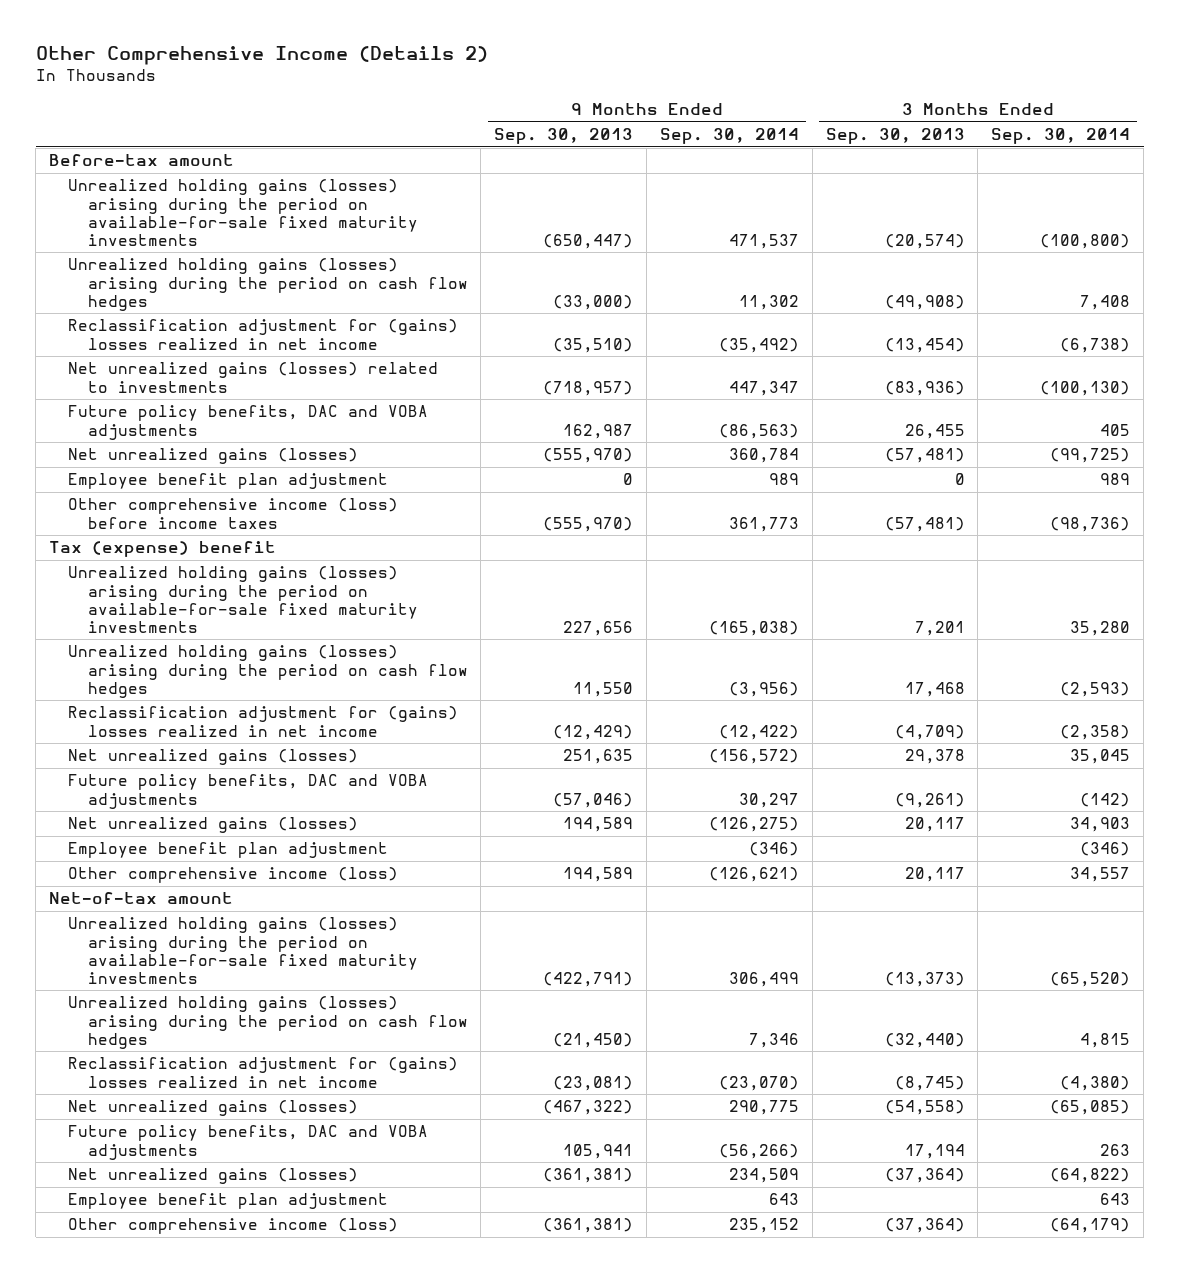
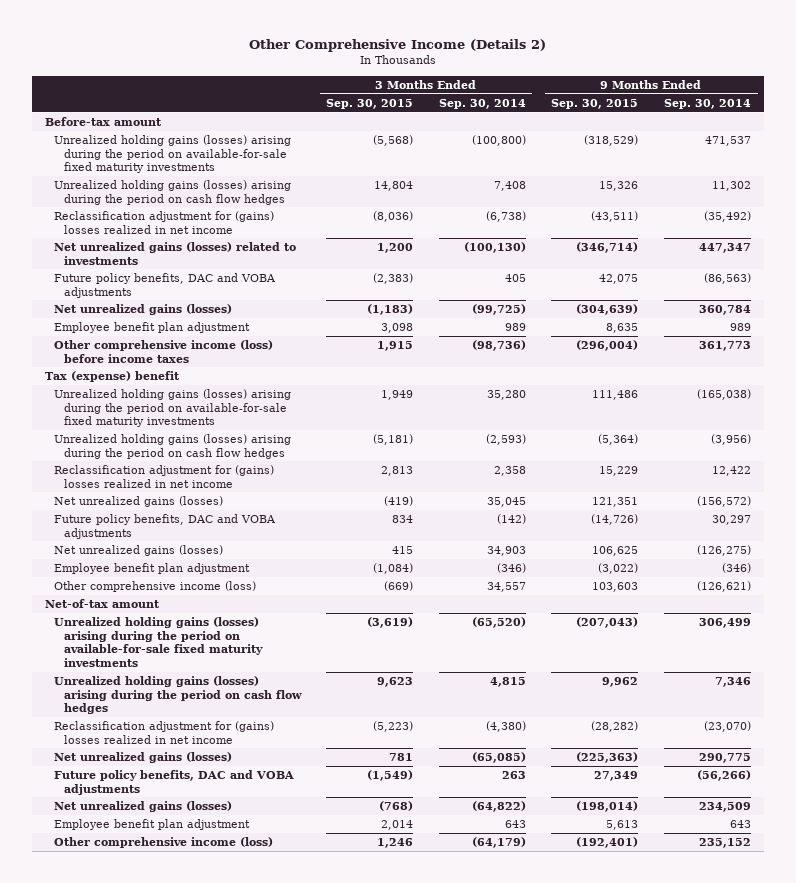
- | 9 Months Ended Sep. 30, 2013 | 9 Months Ended Sep. 30, 2014 | 3 Months Ended Sep. 30, 2013 | 3 Months Ended Sep. 30, 2014
+ | 3 Months Ended Sep. 30, 2015 | 3 Months Ended Sep. 30, 2014 | 9 Months Ended Sep. 30, 2015 | 9 Months Ended Sep. 30, 2014
- Reclassification adjustment for (gains) losses realized in net income | (12,429) | (12,422) | (4,709) | (2,358)
+ Reclassification adjustment for (gains) losses realized in net income | 2,813 | 2,358 | 15,229 | 12,422

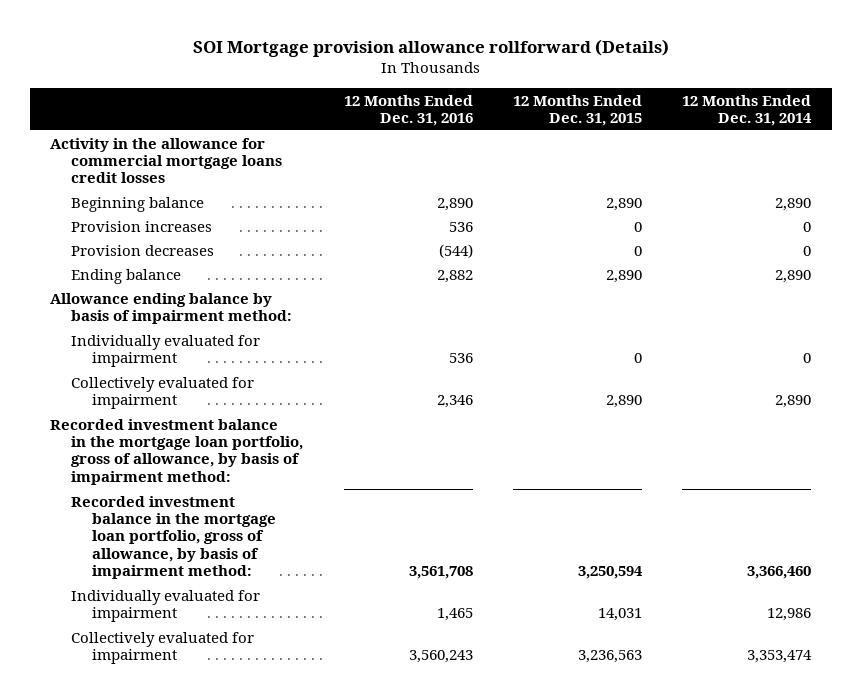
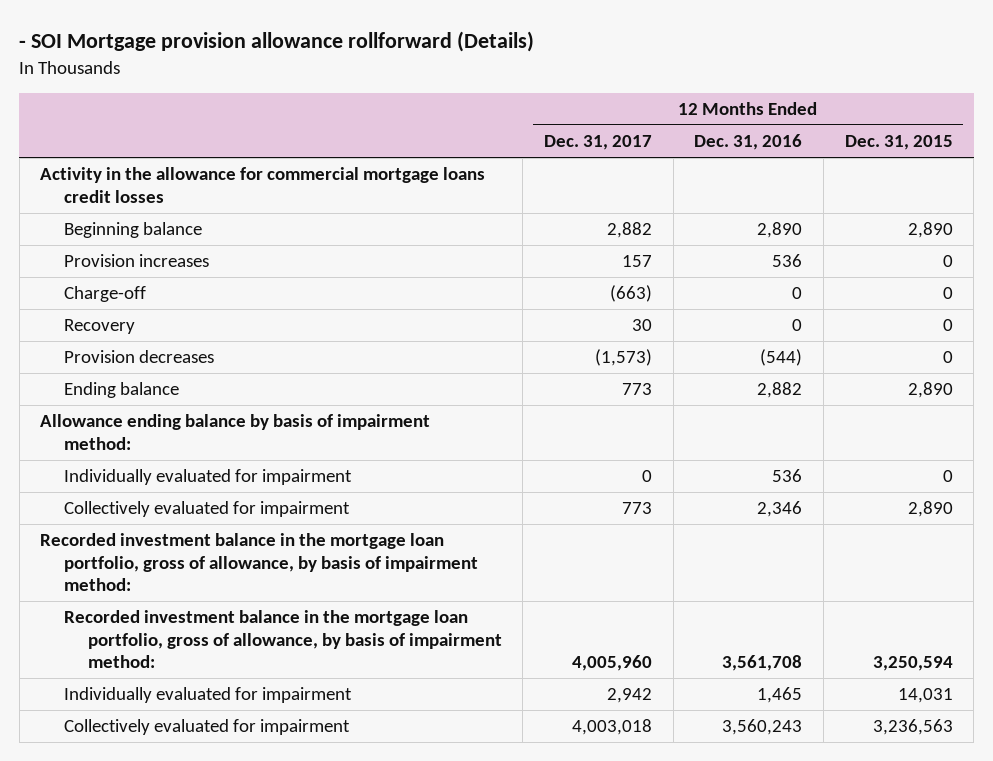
- SOI Mortgage provision allowance rollforward (Details)
+ - SOI Mortgage provision allowance rollforward (Details)
- | 12 Months Ended Dec. 31, 2016 | 12 Months Ended Dec. 31, 2015 | 12 Months Ended Dec. 31, 2014
+ | 12 Months Ended Dec. 31, 2017 | 12 Months Ended Dec. 31, 2016 | 12 Months Ended Dec. 31, 2015
+ Charge-off | (663) | 0 | 0
+ Recovery | 30 | 0 | 0

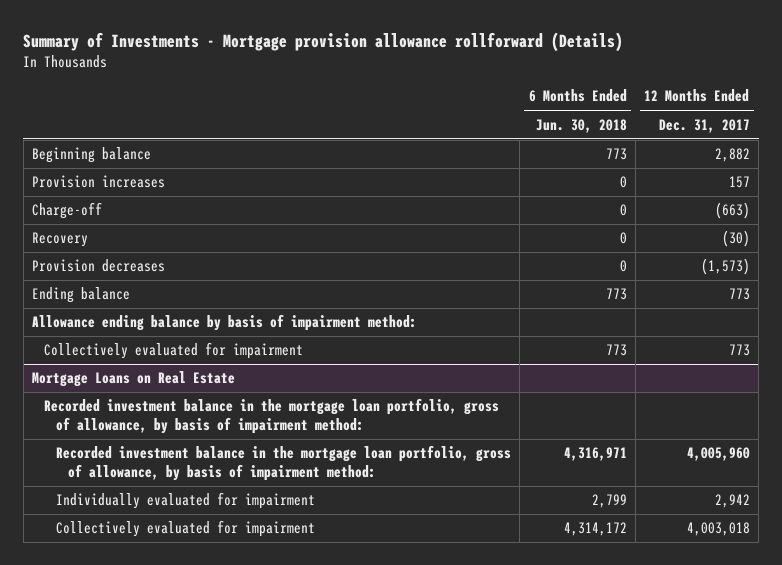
- - SOI Mortgage provision allowance rollforward (Details)
+ Summary of Investments - Mortgage provision allowance rollforward (Details)
- | 12 Months Ended Dec. 31, 2017 | 12 Months Ended Dec. 31, 2016 | 12 Months Ended Dec. 31, 2015
+ | 6 Months Ended Jun. 30, 2018 | 12 Months Ended Dec. 31, 2017
- Activity in the allowance for commercial mortgage loans credit losses
- Recovery | 30 | 0 | 0
+ Recovery | 0 | (30)
- Individually evaluated for impairment | 0 | 536 | 0
+ Mortgage Loans on Real Estate

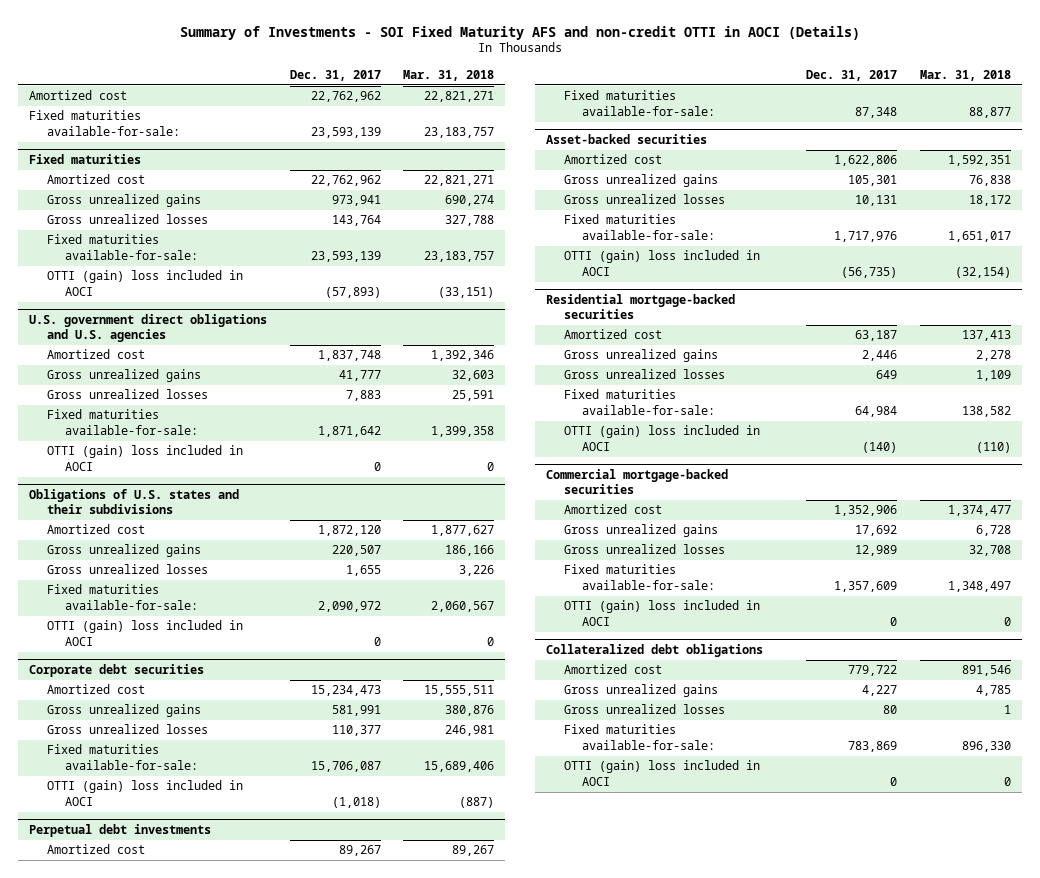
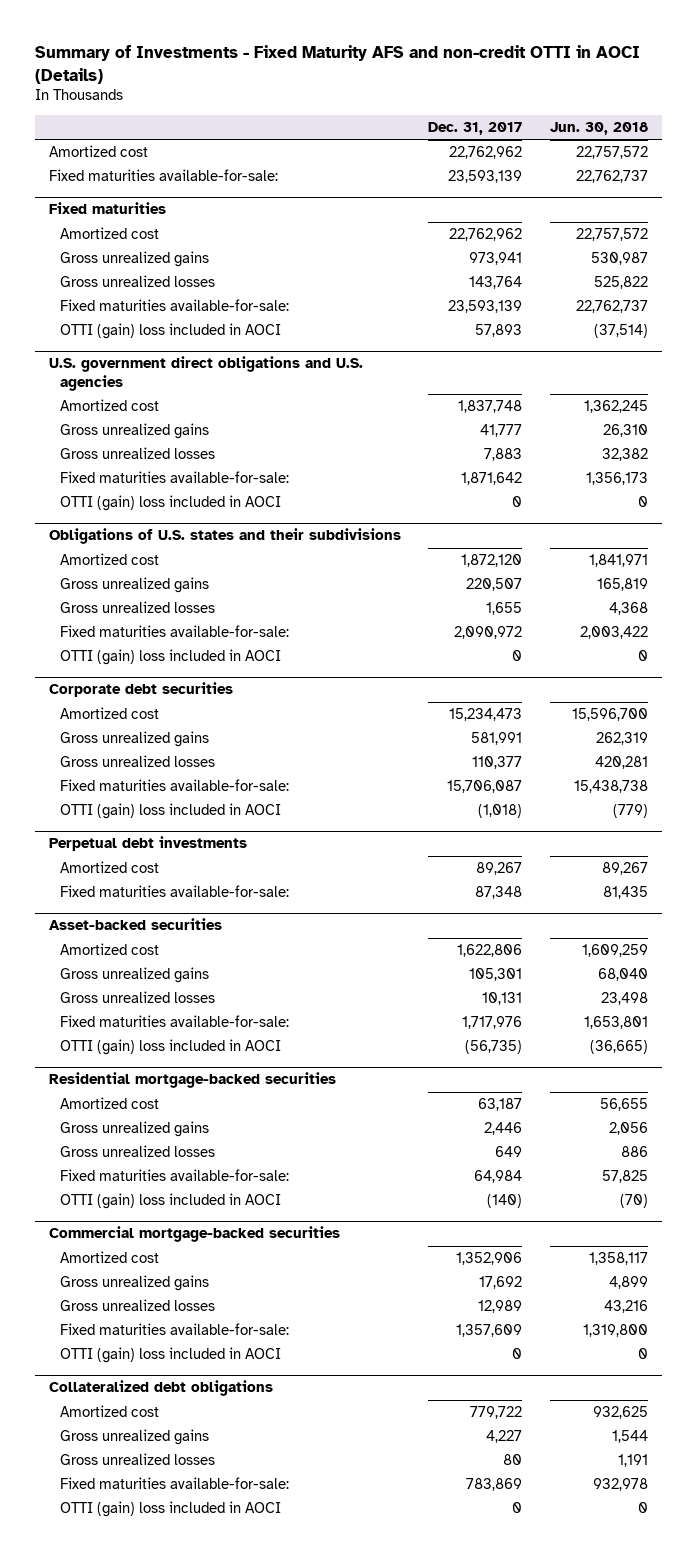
- Summary of Investments - SOI Fixed Maturity AFS and non-credit OTTI in AOCI (Details)
+ Summary of Investments - Fixed Maturity AFS and non-credit OTTI in AOCI (Details)
- | Dec. 31, 2017 | Mar. 31, 2018
+ | Dec. 31, 2017 | Jun. 30, 2018
@ Fixed maturities
- OTTI (gain) loss included in AOCI | (57,893) | (33,151)
+ OTTI (gain) loss included in AOCI | 57,893 | (37,514)

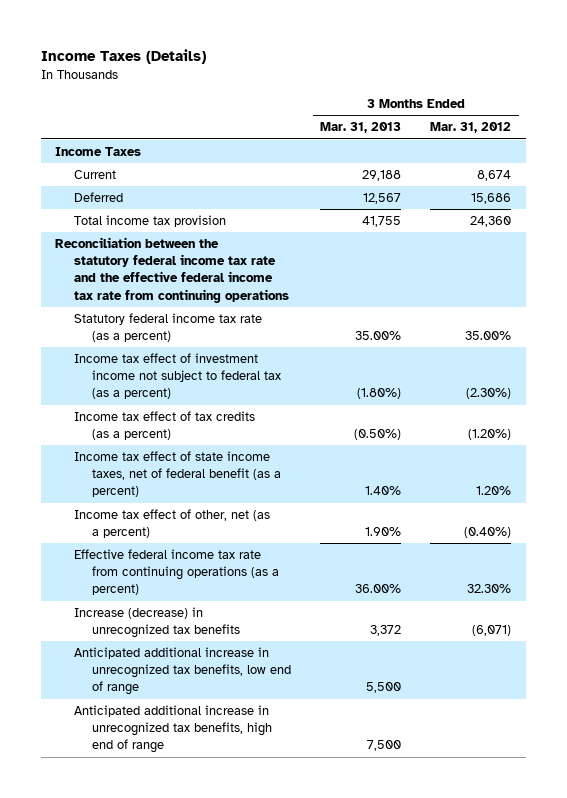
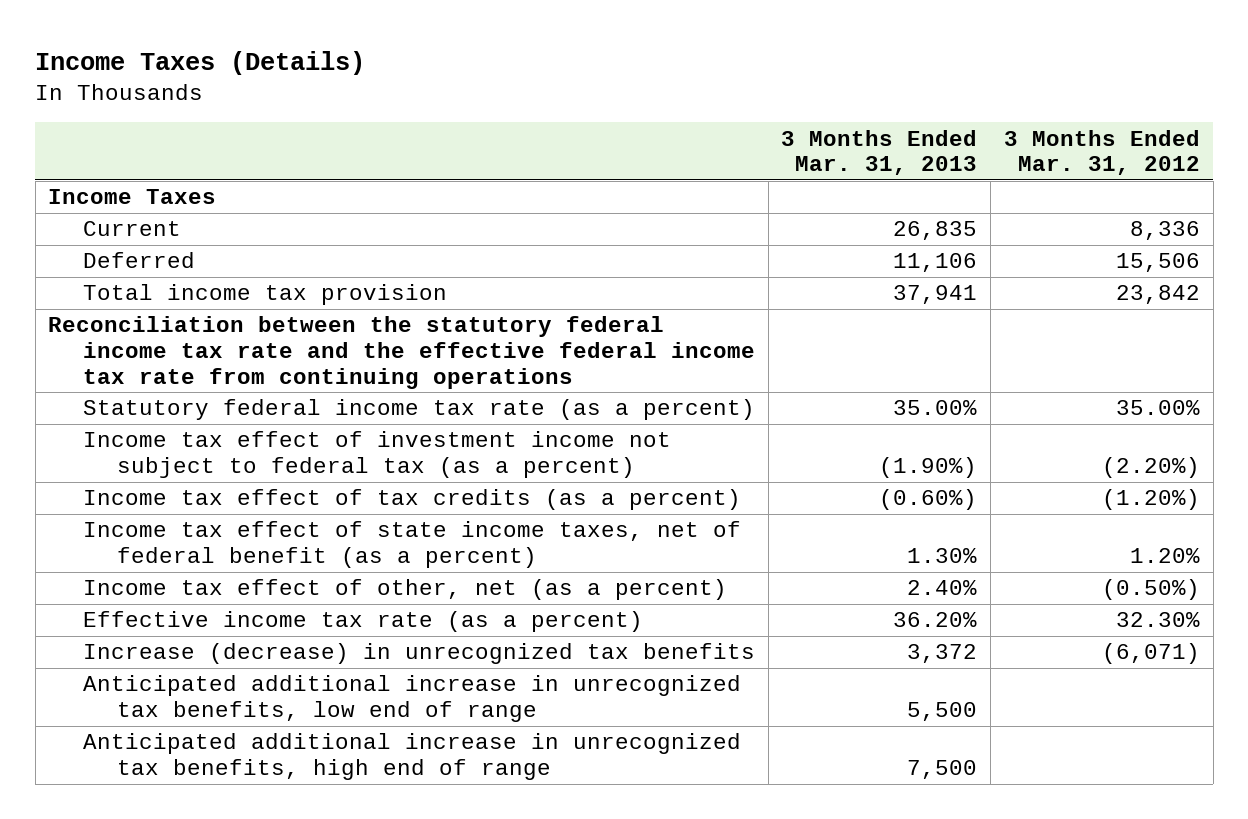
- Current | 29,188 | 8,674
- Deferred | 12,567 | 15,686
- Total income tax provision | 41,755 | 24,360
+ Current | 26,835 | 8,336
+ Deferred | 11,106 | 15,506
+ Total income tax provision | 37,941 | 23,842
- Income tax effect of investment income not subject to federal tax (as a percent) | (1.80%) | (2.30%)
- Income tax effect of tax credits (as a percent) | (0.50%) | (1.20%)
- Income tax effect of state income taxes, net of federal benefit (as a percent) | 1.40% | 1.20%
- Income tax effect of other, net (as a percent) | 1.90% | (0.40%)
- Effective federal income tax rate from continuing operations (as a percent) | 36.00% | 32.30%
+ Income tax effect of investment income not subject to federal tax (as a percent) | (1.90%) | (2.20%)
+ Income tax effect of tax credits (as a percent) | (0.60%) | (1.20%)
+ Income tax effect of state income taxes, net of federal benefit (as a percent) | 1.30% | 1.20%
+ Income tax effect of other, net (as a percent) | 2.40% | (0.50%)
+ Effective income tax rate (as a percent) | 36.20% | 32.30%

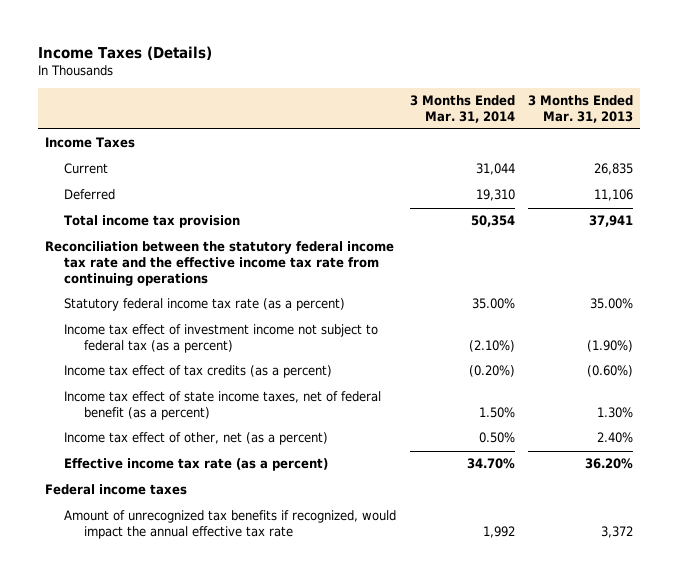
- | 3 Months Ended Mar. 31, 2013 | 3 Months Ended Mar. 31, 2012
+ | 3 Months Ended Mar. 31, 2014 | 3 Months Ended Mar. 31, 2013
- Reconciliation between the statutory federal income tax rate and the effective federal income tax rate from continuing operations
+ Reconciliation between the statutory federal income tax rate and the effective income tax rate from continuing operations
- Increase (decrease) in unrecognized tax benefits | 3,372 | (6,071)
- Anticipated additional increase in unrecognized tax benefits, low end of range | 5,500 |
- Anticipated additional increase in unrecognized tax benefits, high end of range | 7,500 |
+ Federal income taxes
+ Amount of unrecognized tax benefits if recognized, would impact the annual effective tax rate | 1,992 | 3,372

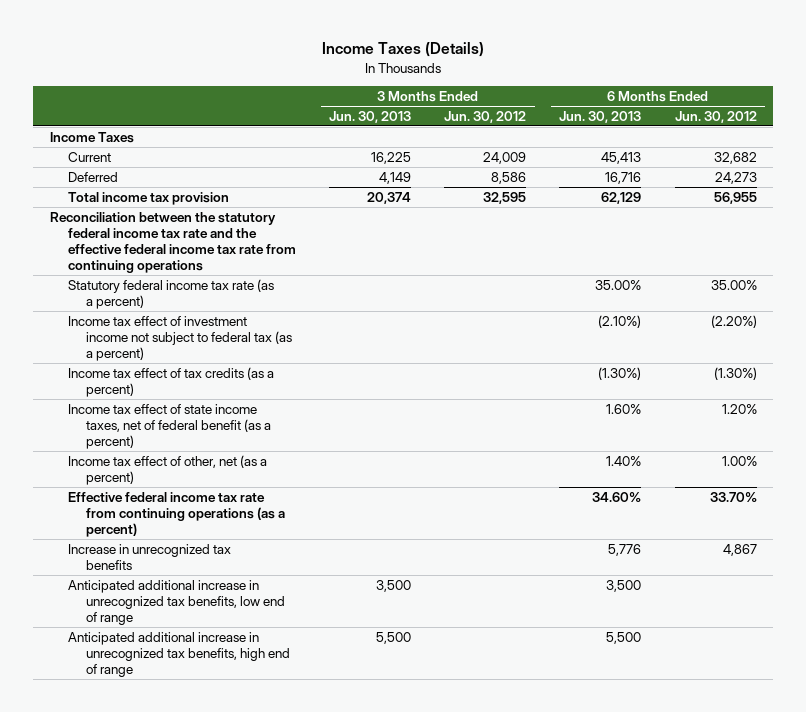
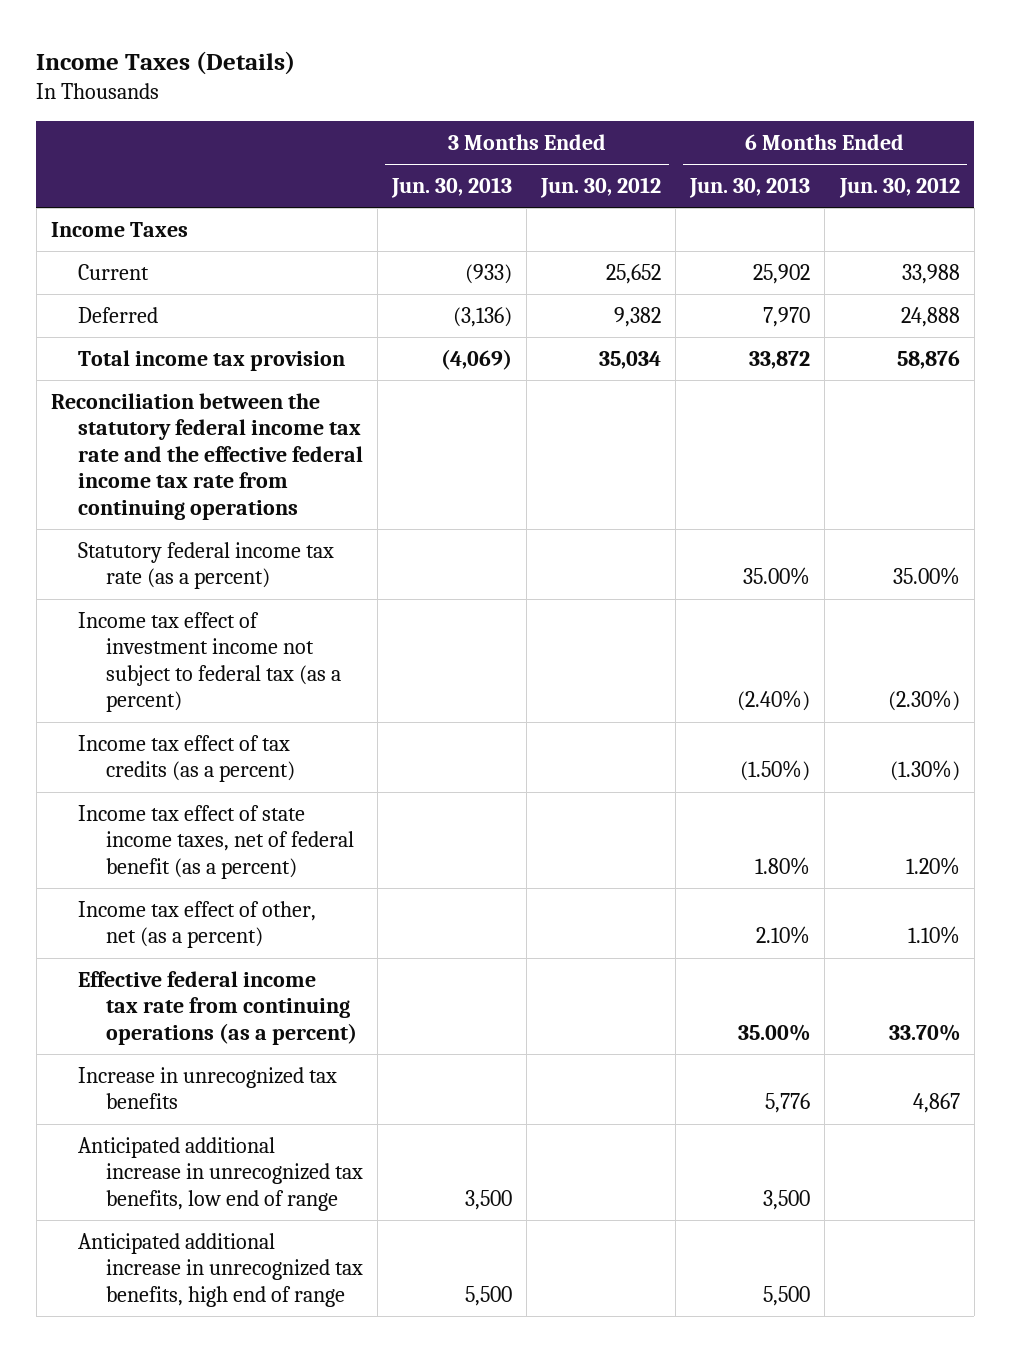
- Current | 16,225 | 24,009 | 45,413 | 32,682
- Deferred | 4,149 | 8,586 | 16,716 | 24,273
- Total income tax provision | 20,374 | 32,595 | 62,129 | 56,955
+ Current | (933) | 25,652 | 25,902 | 33,988
+ Deferred | (3,136) | 9,382 | 7,970 | 24,888
+ Total income tax provision | (4,069) | 35,034 | 33,872 | 58,876
- Income tax effect of investment income not subject to federal tax (as a percent) | | | (2.10%) | (2.20%)
- Income tax effect of tax credits (as a percent) | | | (1.30%) | (1.30%)
- Income tax effect of state income taxes, net of federal benefit (as a percent) | | | 1.60% | 1.20%
- Income tax effect of other, net (as a percent) | | | 1.40% | 1.00%
- Effective federal income tax rate from continuing operations (as a percent) | | | 34.60% | 33.70%
+ Income tax effect of investment income not subject to federal tax (as a percent) | | | (2.40%) | (2.30%)
+ Income tax effect of tax credits (as a percent) | | | (1.50%) | (1.30%)
+ Income tax effect of state income taxes, net of federal benefit (as a percent) | | | 1.80% | 1.20%
+ Income tax effect of other, net (as a percent) | | | 2.10% | 1.10%
+ Effective federal income tax rate from continuing operations (as a percent) | | | 35.00% | 33.70%

